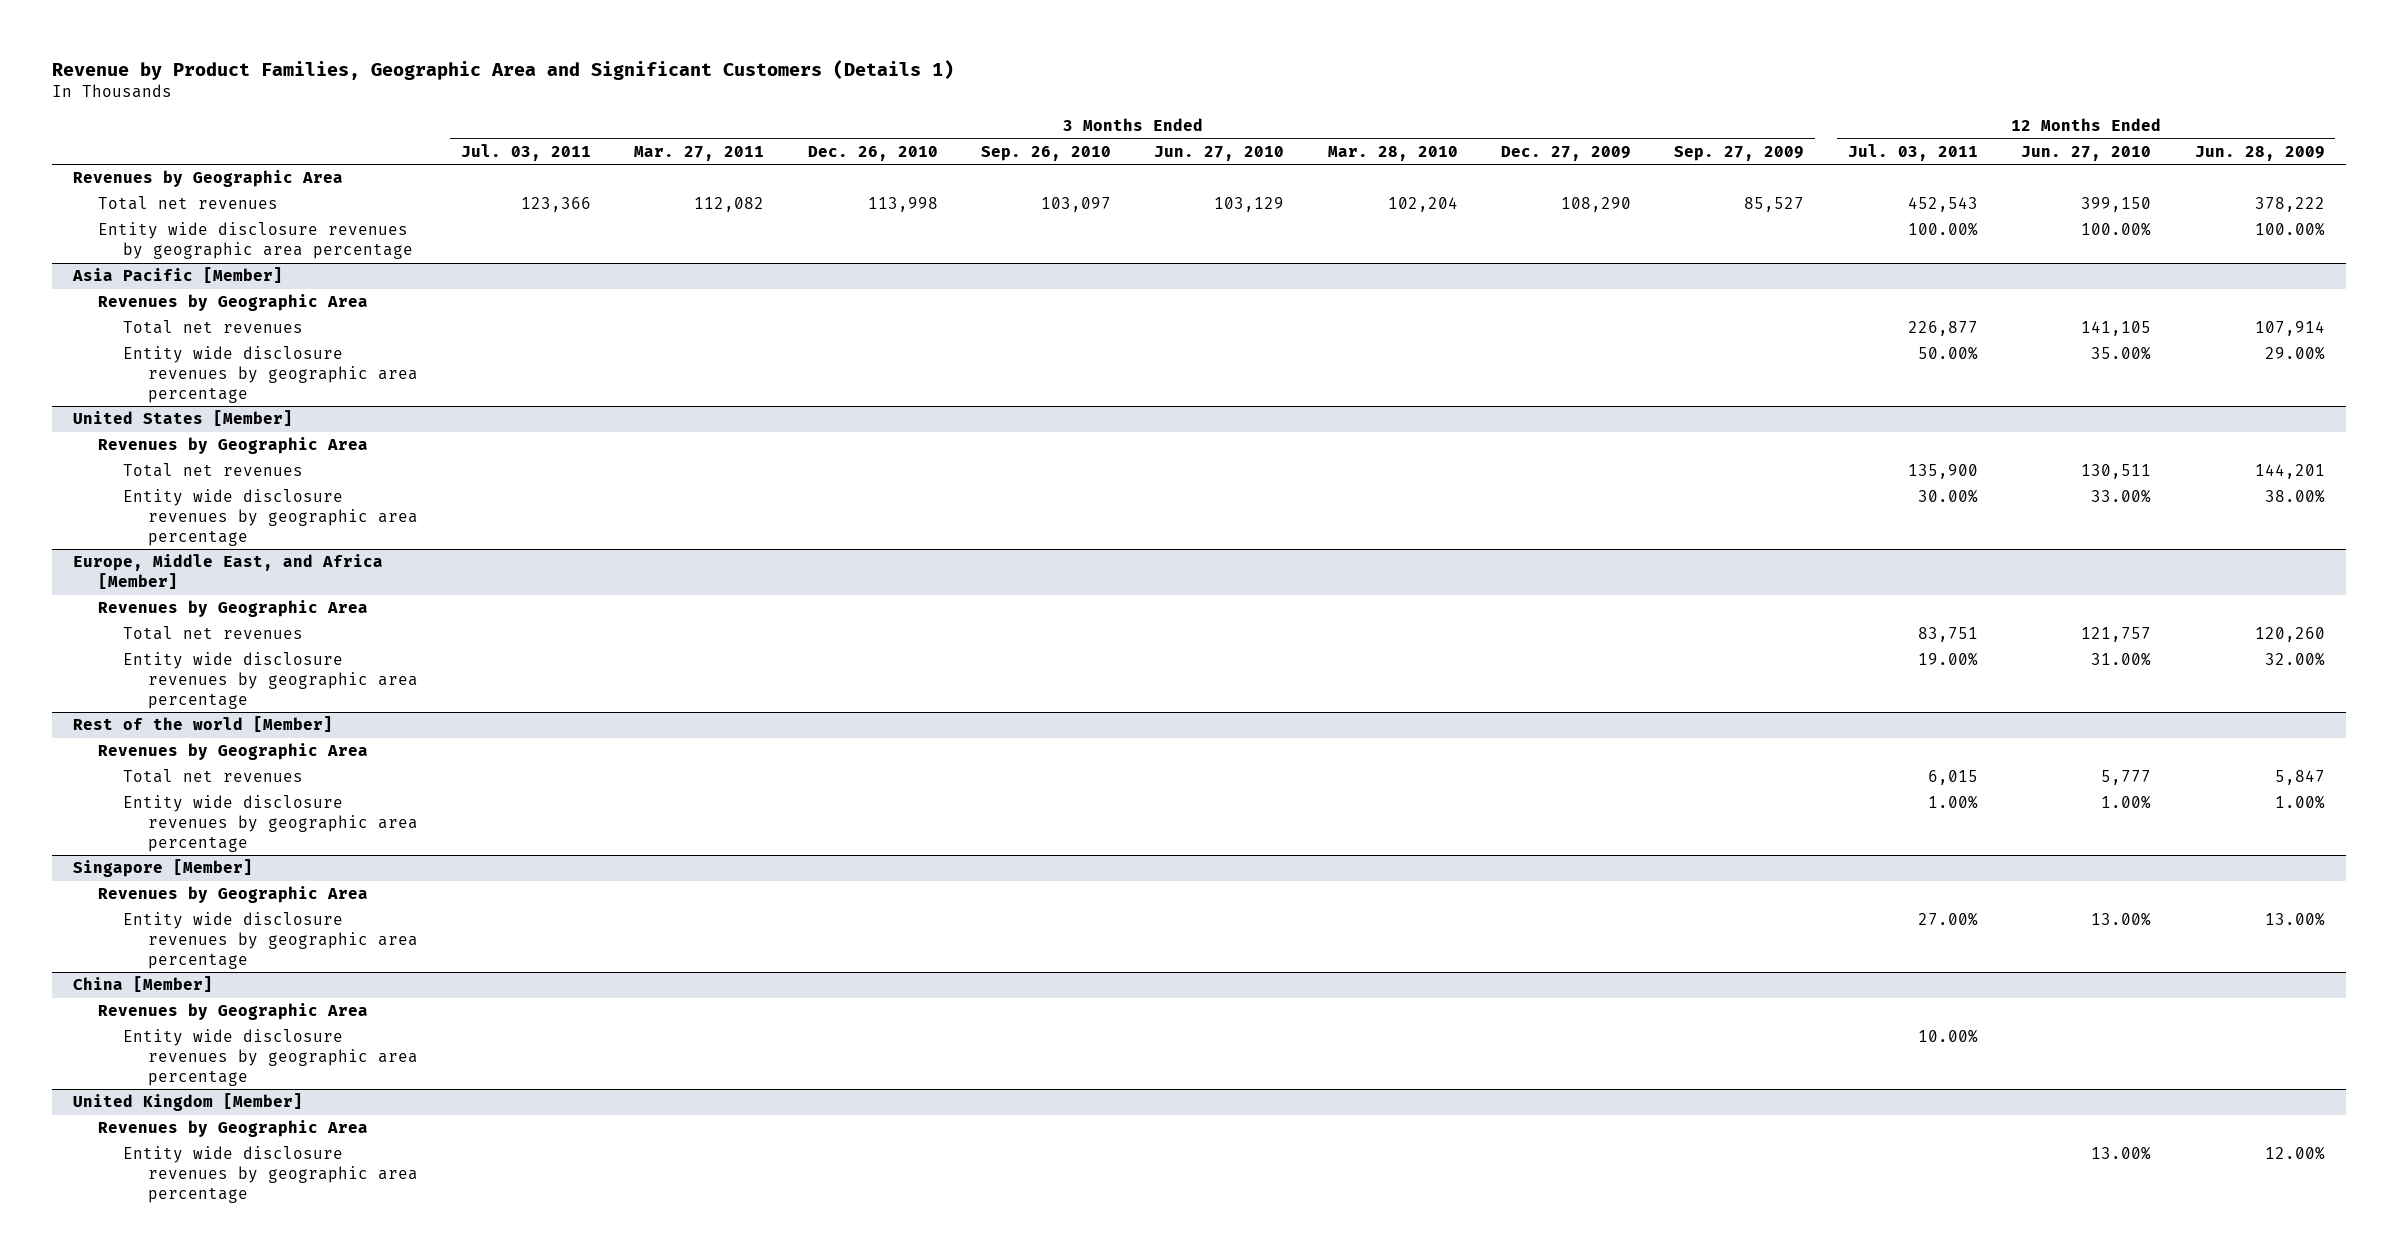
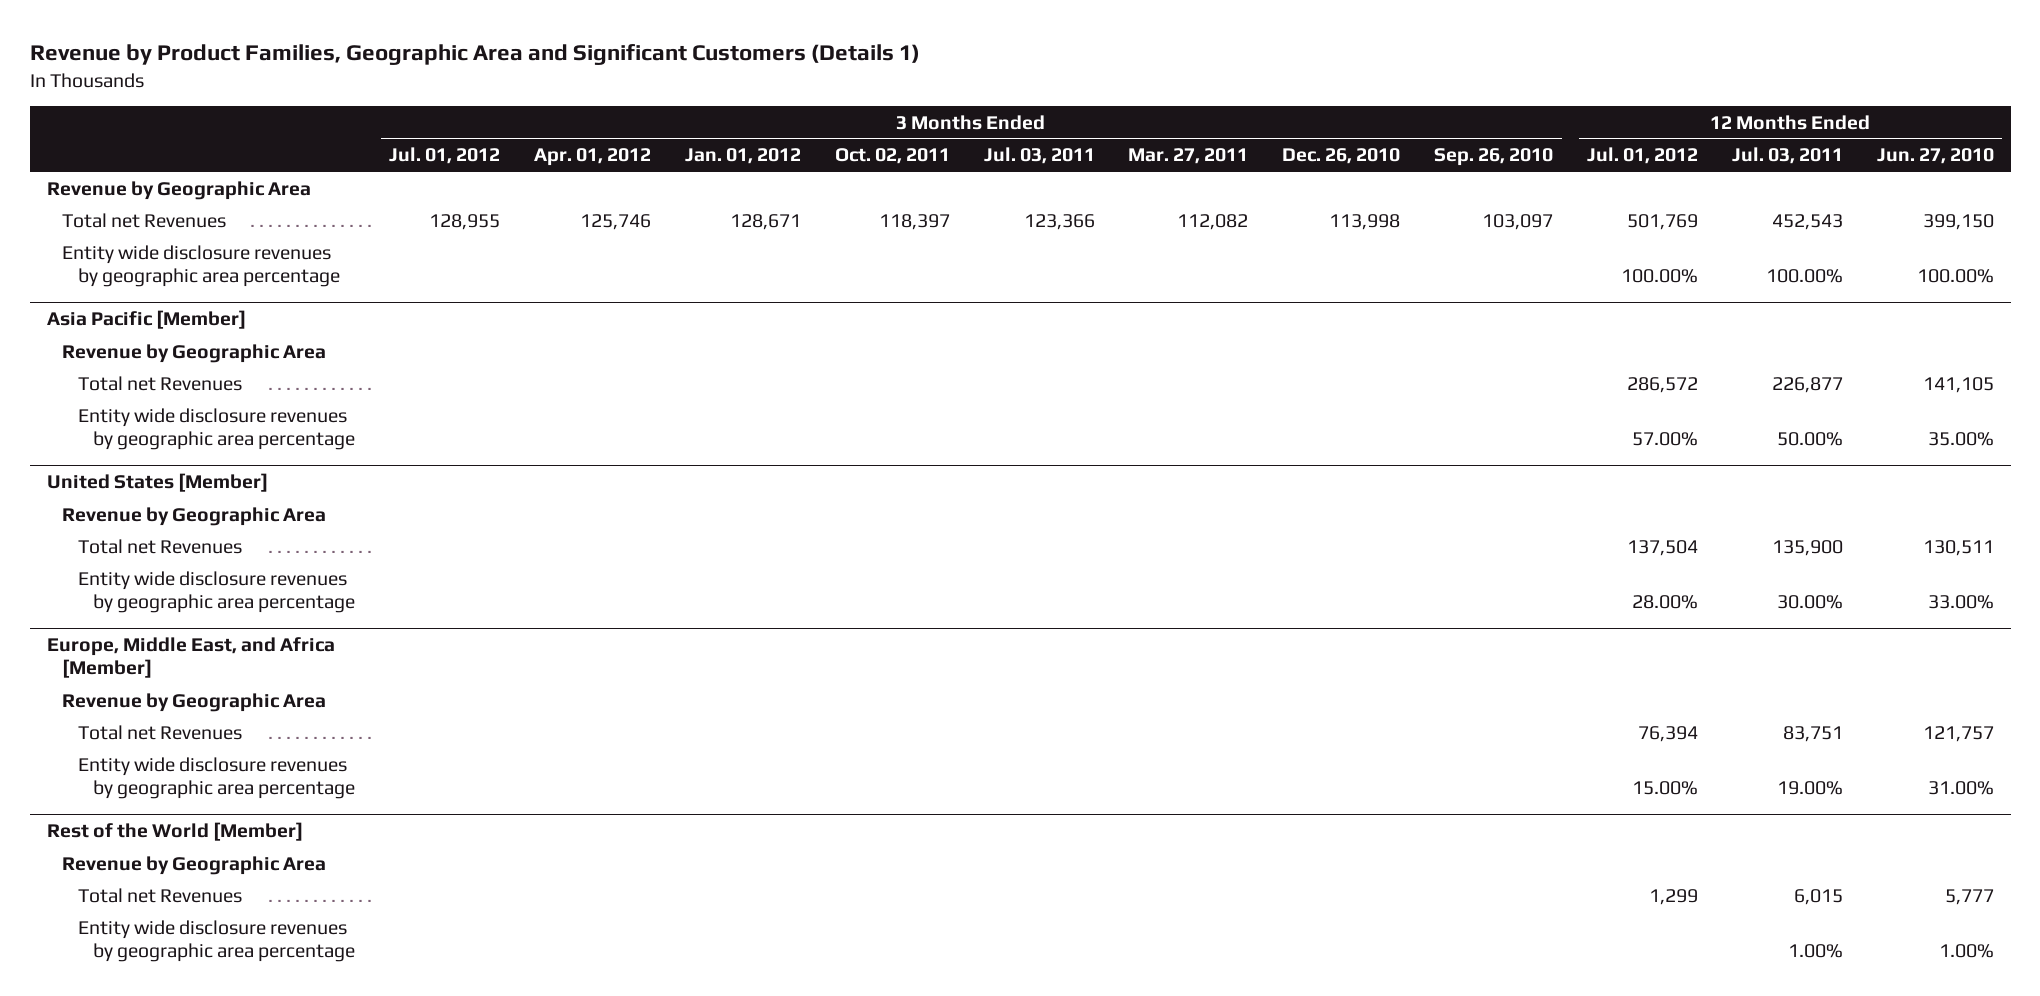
- | 3 Months Ended Jul. 03, 2011 | 3 Months Ended Mar. 27, 2011 | 3 Months Ended Dec. 26, 2010 | 3 Months Ended Sep. 26, 2010 | 3 Months Ended Jun. 27, 2010 | 3 Months Ended Mar. 28, 2010 | 3 Months Ended Dec. 27, 2009 | 3 Months Ended Sep. 27, 2009 | 12 Months Ended Jul. 03, 2011 | 12 Months Ended Jun. 27, 2010 | 12 Months Ended Jun. 28, 2009
+ | 3 Months Ended Jul. 01, 2012 | 3 Months Ended Apr. 01, 2012 | 3 Months Ended Jan. 01, 2012 | 3 Months Ended Oct. 02, 2011 | 3 Months Ended Jul. 03, 2011 | 3 Months Ended Mar. 27, 2011 | 3 Months Ended Dec. 26, 2010 | 3 Months Ended Sep. 26, 2010 | 12 Months Ended Jul. 01, 2012 | 12 Months Ended Jul. 03, 2011 | 12 Months Ended Jun. 27, 2010
- Revenues by Geographic Area
- Total net revenues | 123,366 | 112,082 | 113,998 | 103,097 | 103,129 | 102,204 | 108,290 | 85,527 | 452,543 | 399,150 | 378,222
+ Revenue by Geographic Area
+ Total net Revenues | 128,955 | 125,746 | 128,671 | 118,397 | 123,366 | 112,082 | 113,998 | 103,097 | 501,769 | 452,543 | 399,150
@ Asia Pacific [Member]
- Revenues by Geographic Area
- Total net revenues | | | | | | | | | 226,877 | 141,105 | 107,914
+ Revenue by Geographic Area
+ Total net Revenues | | | | | | | | | 286,572 | 226,877 | 141,105
@ United States [Member]
- Revenues by Geographic Area
- Total net revenues | | | | | | | | | 135,900 | 130,511 | 144,201
+ Revenue by Geographic Area
+ Total net Revenues | | | | | | | | | 137,504 | 135,900 | 130,511
@ Europe, Middle East, and Africa [Member]
- Revenues by Geographic Area
- Total net revenues | | | | | | | | | 83,751 | 121,757 | 120,260
+ Revenue by Geographic Area
+ Total net Revenues | | | | | | | | | 76,394 | 83,751 | 121,757
- Rest of the world [Member]
- Revenues by Geographic Area
- Total net revenues | | | | | | | | | 6,015 | 5,777 | 5,847
+ Rest of the World [Member]
+ Revenue by Geographic Area
+ Total net Revenues | | | | | | | | | 1,299 | 6,015 | 5,777
- Singapore [Member]
- Revenues by Geographic Area
- Entity wide disclosure revenues by geographic area percentage | | | | | | | | | 27.00% | 13.00% | 13.00%
- China [Member]
- Revenues by Geographic Area
- Entity wide disclosure revenues by geographic area percentage | | | | | | | | | 10.00% | |
- United Kingdom [Member]
- Revenues by Geographic Area
- Entity wide disclosure revenues by geographic area percentage | | | | | | | | | | 13.00% | 12.00%

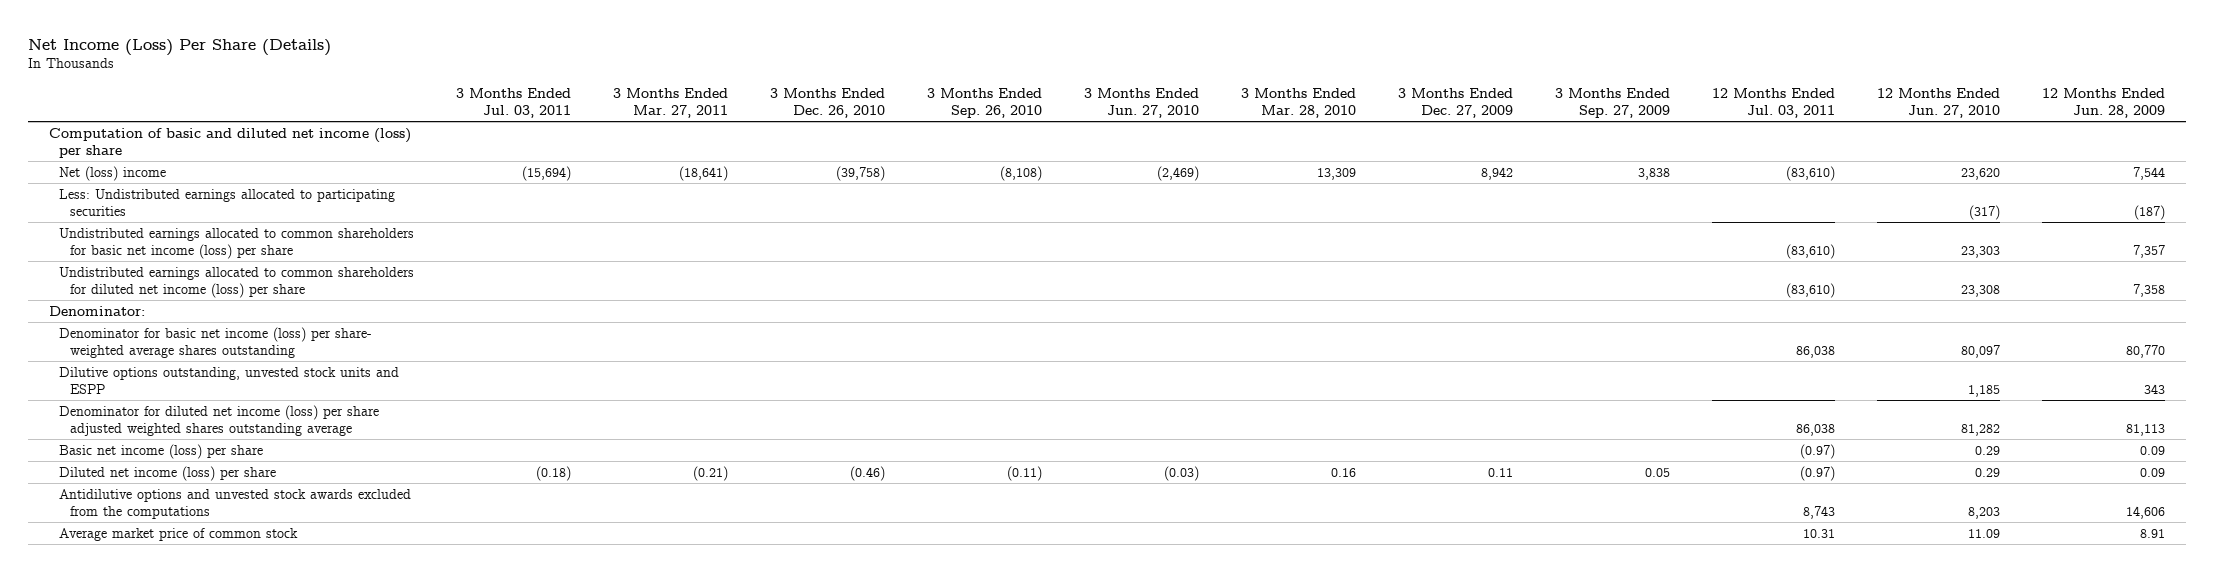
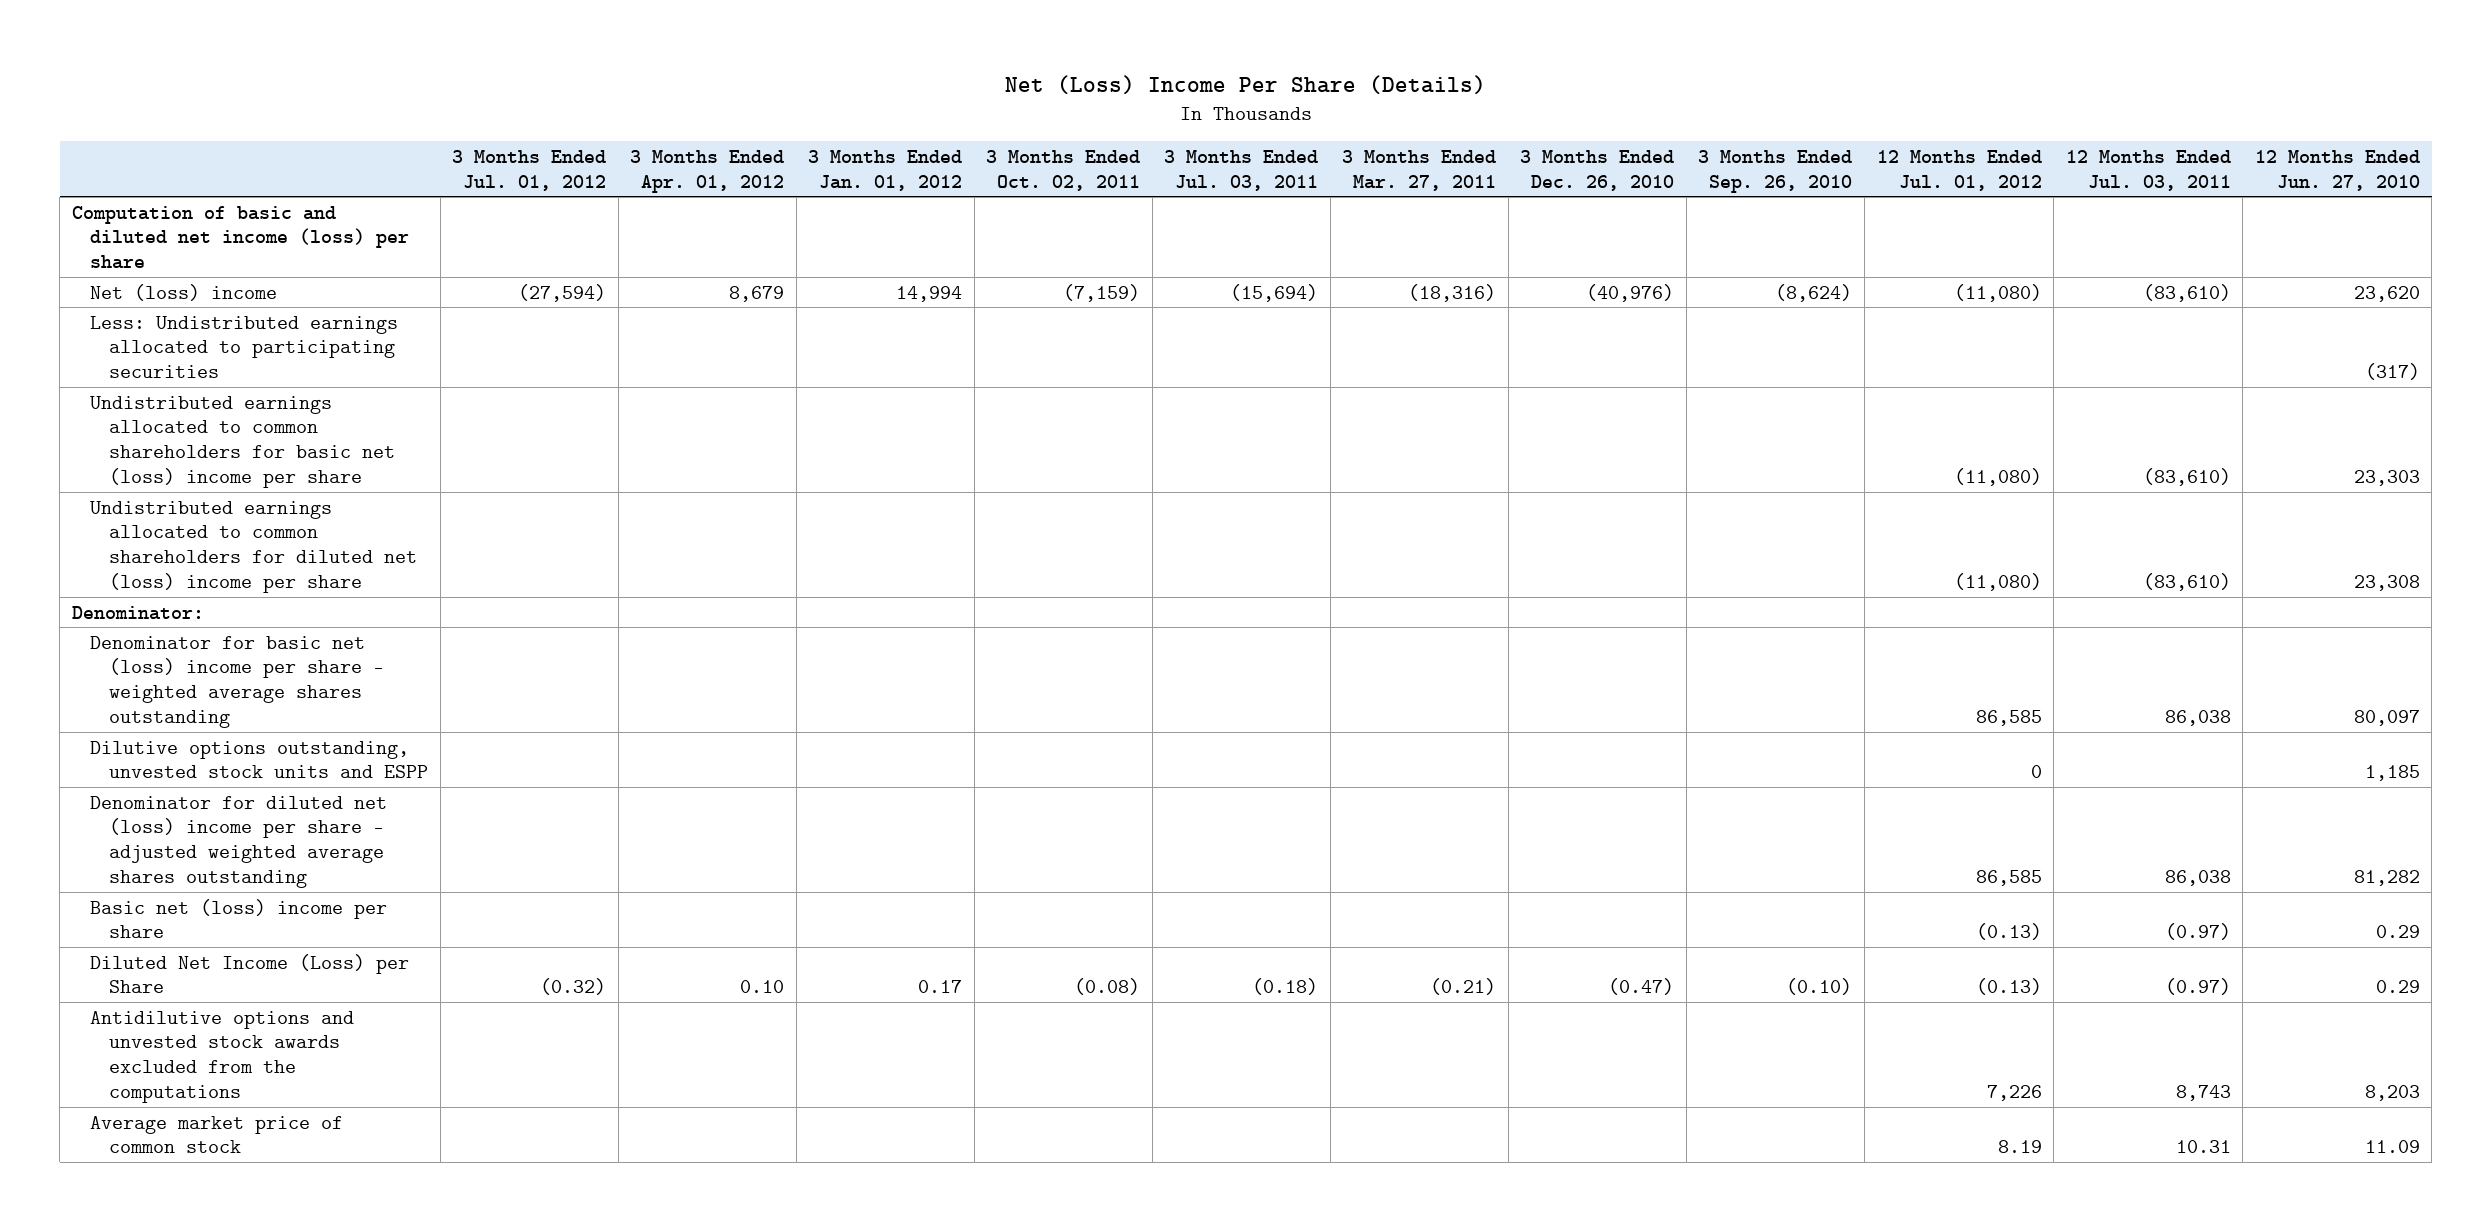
- Net Income (Loss) Per Share (Details)
+ Net (Loss) Income Per Share (Details)
- | 3 Months Ended Jul. 03, 2011 | 3 Months Ended Mar. 27, 2011 | 3 Months Ended Dec. 26, 2010 | 3 Months Ended Sep. 26, 2010 | 3 Months Ended Jun. 27, 2010 | 3 Months Ended Mar. 28, 2010 | 3 Months Ended Dec. 27, 2009 | 3 Months Ended Sep. 27, 2009 | 12 Months Ended Jul. 03, 2011 | 12 Months Ended Jun. 27, 2010 | 12 Months Ended Jun. 28, 2009
+ | 3 Months Ended Jul. 01, 2012 | 3 Months Ended Apr. 01, 2012 | 3 Months Ended Jan. 01, 2012 | 3 Months Ended Oct. 02, 2011 | 3 Months Ended Jul. 03, 2011 | 3 Months Ended Mar. 27, 2011 | 3 Months Ended Dec. 26, 2010 | 3 Months Ended Sep. 26, 2010 | 12 Months Ended Jul. 01, 2012 | 12 Months Ended Jul. 03, 2011 | 12 Months Ended Jun. 27, 2010
- Net (loss) income | (15,694) | (18,641) | (39,758) | (8,108) | (2,469) | 13,309 | 8,942 | 3,838 | (83,610) | 23,620 | 7,544
+ Net (loss) income | (27,594) | 8,679 | 14,994 | (7,159) | (15,694) | (18,316) | (40,976) | (8,624) | (11,080) | (83,610) | 23,620
- Undistributed earnings allocated to common shareholders for basic net income (loss) per share | | | | | | | | | (83,610) | 23,303 | 7,357
- Undistributed earnings allocated to common shareholders for diluted net income (loss) per share | | | | | | | | | (83,610) | 23,308 | 7,358
+ Undistributed earnings allocated to common shareholders for basic net (loss) income per share | | | | | | | | | (11,080) | (83,610) | 23,303
+ Undistributed earnings allocated to common shareholders for diluted net (loss) income per share | | | | | | | | | (11,080) | (83,610) | 23,308
- Denominator for basic net income (loss) per share- weighted average shares outstanding | | | | | | | | | 86,038 | 80,097 | 80,770
+ Denominator for basic net (loss) income per share - weighted average shares outstanding | | | | | | | | | 86,585 | 86,038 | 80,097
- Denominator for diluted net income (loss) per share adjusted weighted shares outstanding average | | | | | | | | | 86,038 | 81,282 | 81,113
- Basic net income (loss) per share | | | | | | | | | (0.97) | 0.29 | 0.09
- Diluted net income (loss) per share | (0.18) | (0.21) | (0.46) | (0.11) | (0.03) | 0.16 | 0.11 | 0.05 | (0.97) | 0.29 | 0.09
+ Denominator for diluted net (loss) income per share - adjusted weighted average shares outstanding | | | | | | | | | 86,585 | 86,038 | 81,282
+ Basic net (loss) income per share | | | | | | | | | (0.13) | (0.97) | 0.29
+ Diluted Net Income (Loss) per Share | (0.32) | 0.10 | 0.17 | (0.08) | (0.18) | (0.21) | (0.47) | (0.10) | (0.13) | (0.97) | 0.29

